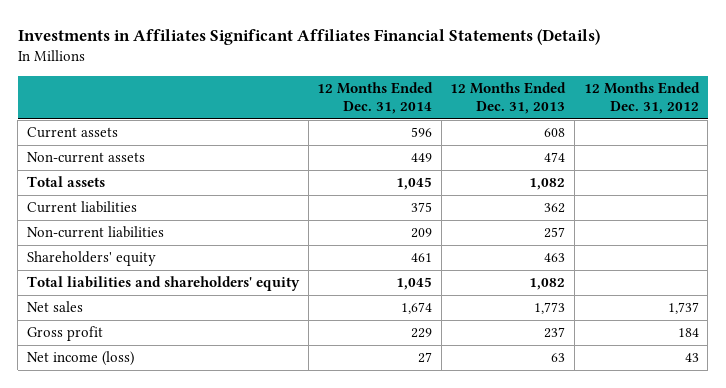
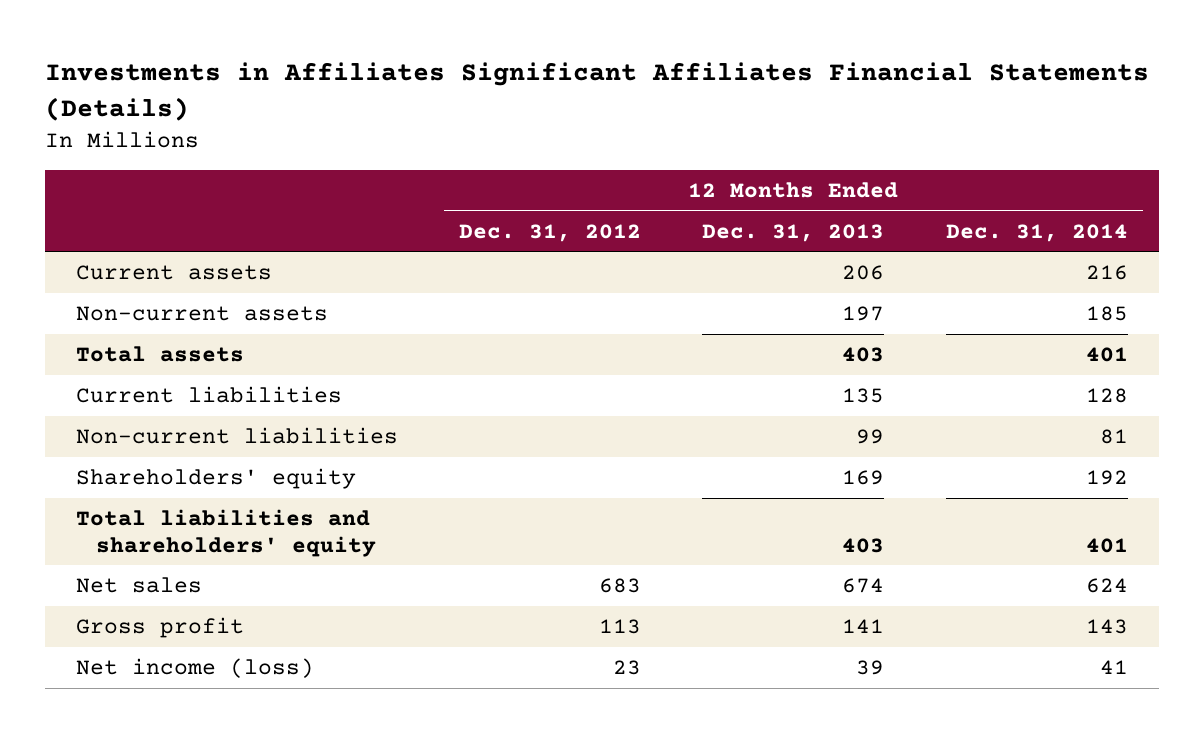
- | 12 Months Ended Dec. 31, 2014 | 12 Months Ended Dec. 31, 2013 | 12 Months Ended Dec. 31, 2012
+ | 12 Months Ended Dec. 31, 2012 | 12 Months Ended Dec. 31, 2013 | 12 Months Ended Dec. 31, 2014
- Current assets | 596 | 608 |
- Non-current assets | 449 | 474 |
- Total assets | 1,045 | 1,082 |
- Current liabilities | 375 | 362 |
- Non-current liabilities | 209 | 257 |
- Shareholders' equity | 461 | 463 |
- Total liabilities and shareholders' equity | 1,045 | 1,082 |
- Net sales | 1,674 | 1,773 | 1,737
- Gross profit | 229 | 237 | 184
- Net income (loss) | 27 | 63 | 43
+ Current assets | | 206 | 216
+ Non-current assets | | 197 | 185
+ Total assets | | 403 | 401
+ Current liabilities | | 135 | 128
+ Non-current liabilities | | 99 | 81
+ Shareholders' equity | | 169 | 192
+ Total liabilities and shareholders' equity | | 403 | 401
+ Net sales | 683 | 674 | 624
+ Gross profit | 113 | 141 | 143
+ Net income (loss) | 23 | 39 | 41

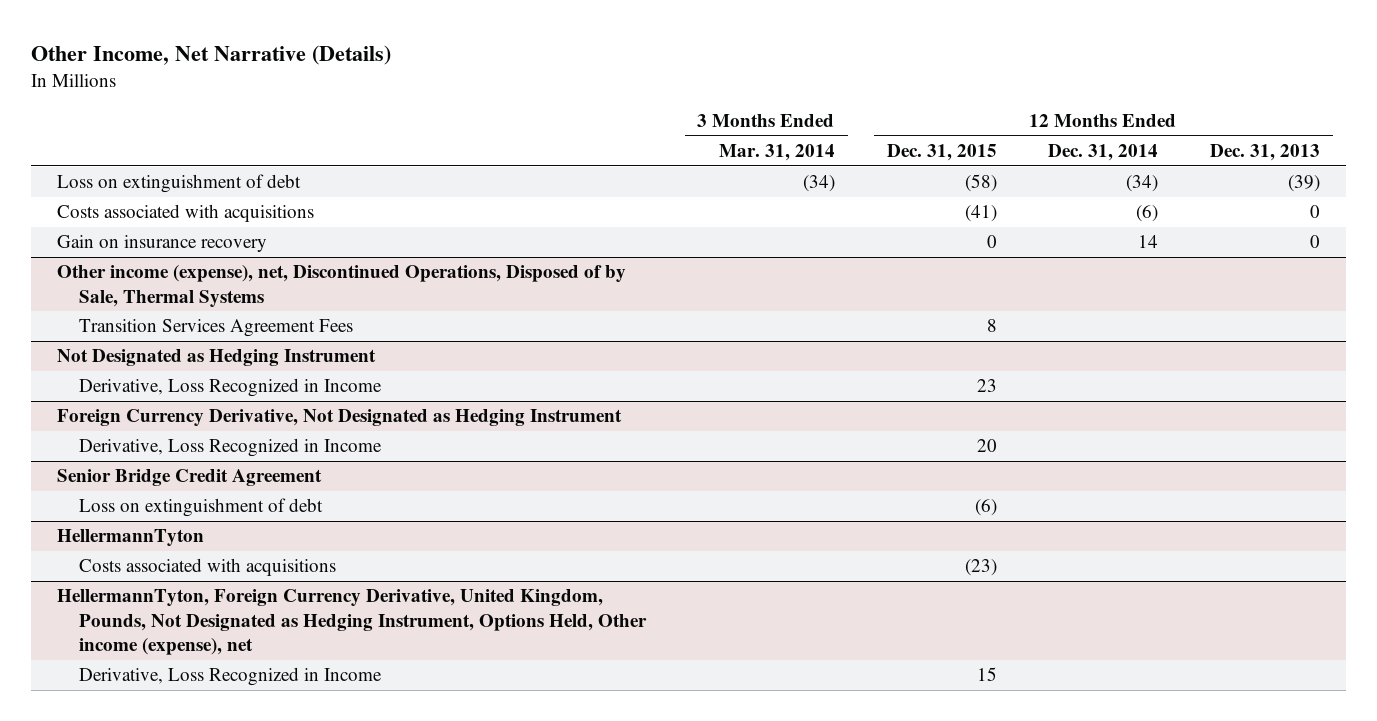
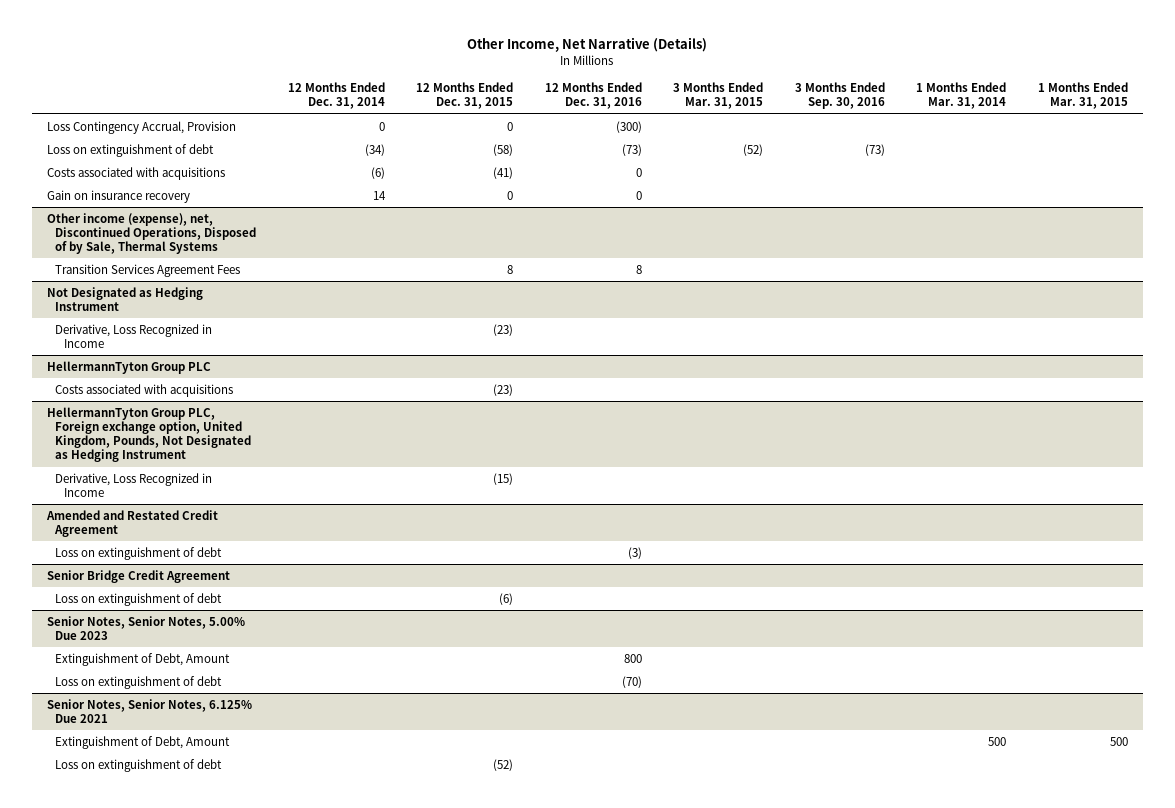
- | 3 Months Ended Mar. 31, 2014 | 12 Months Ended Dec. 31, 2015 | 12 Months Ended Dec. 31, 2014 | 12 Months Ended Dec. 31, 2013
+ | 12 Months Ended Dec. 31, 2014 | 12 Months Ended Dec. 31, 2015 | 12 Months Ended Dec. 31, 2016 | 3 Months Ended Mar. 31, 2015 | 3 Months Ended Sep. 30, 2016 | 1 Months Ended Mar. 31, 2014 | 1 Months Ended Mar. 31, 2015
+ Loss Contingency Accrual, Provision | 0 | 0 | (300) | | | |
@ Not Designated as Hedging Instrument
- Derivative, Loss Recognized in Income | | 23 | |
- Foreign Currency Derivative, Not Designated as Hedging Instrument
- Derivative, Loss Recognized in Income | | 20 | |
@ Not Designated as Hedging Instrument
+ Derivative, Loss Recognized in Income | | (23) | | | | |
+ HellermannTyton Group PLC
+ Costs associated with acquisitions | | (23) | | | | |
+ HellermannTyton Group PLC, Foreign exchange option, United Kingdom, Pounds, Not Designated as Hedging Instrument
+ Derivative, Loss Recognized in Income | | (15) | | | | |
+ Amended and Restated Credit Agreement
+ Loss on extinguishment of debt | | | (3) | | | |
- HellermannTyton
- Costs associated with acquisitions | | (23) | |
- HellermannTyton, Foreign Currency Derivative, United Kingdom, Pounds, Not Designated as Hedging Instrument, Options Held, Other income (expense), net
- Derivative, Loss Recognized in Income | | 15 | |
+ Senior Notes, Senior Notes, 5.00% Due 2023
+ Extinguishment of Debt, Amount | | | 800 | | | |
+ Loss on extinguishment of debt | | | (70) | | | |
+ Senior Notes, Senior Notes, 6.125% Due 2021
+ Extinguishment of Debt, Amount | | | | | | 500 | 500
+ Loss on extinguishment of debt | | (52) | | | | |

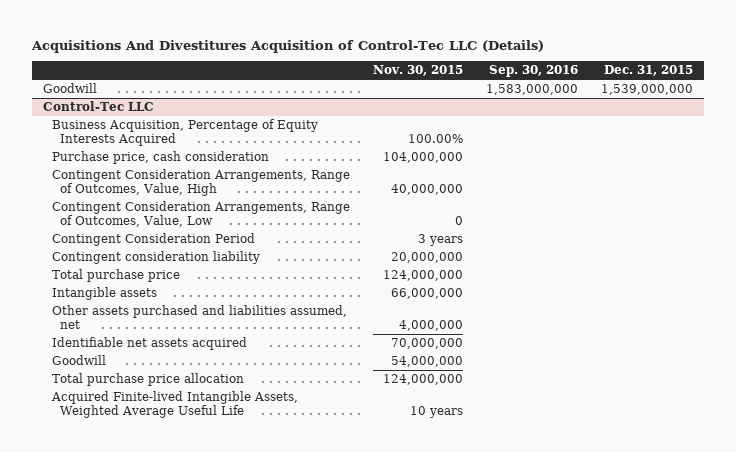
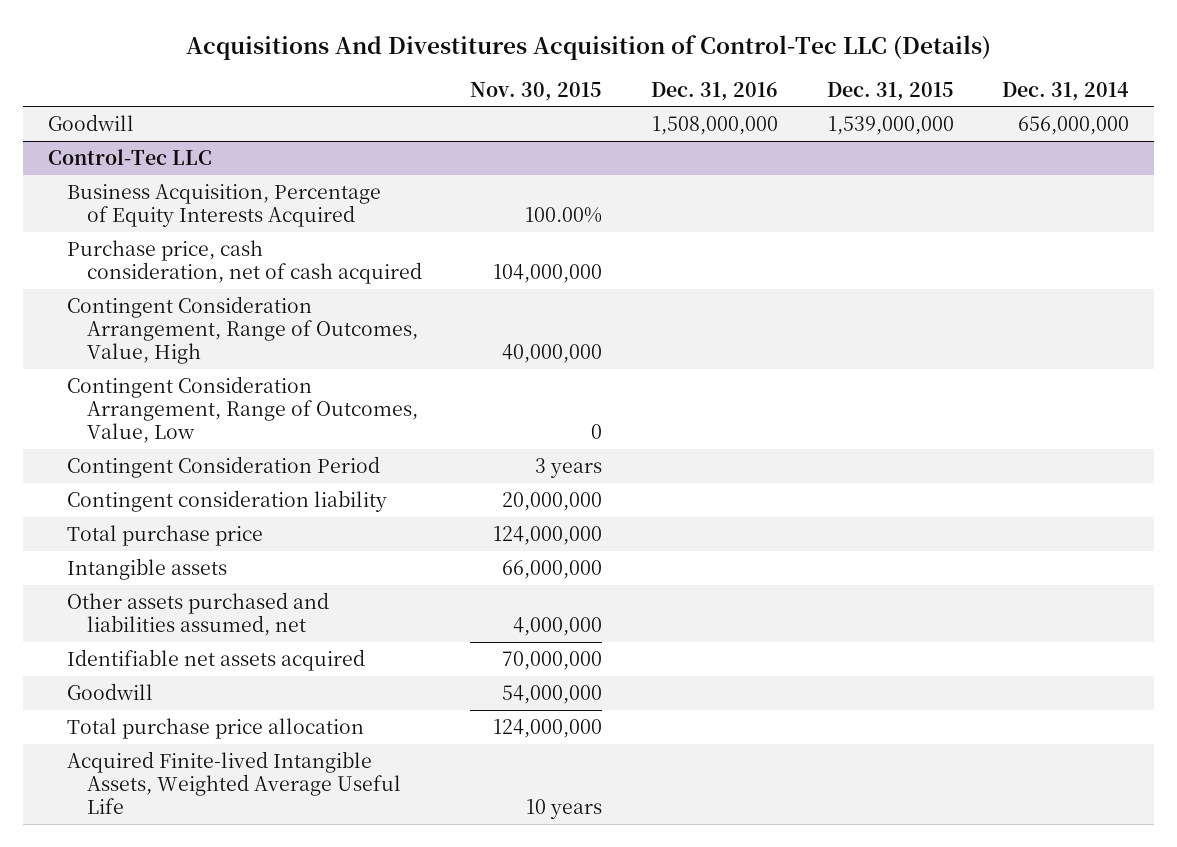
- | Nov. 30, 2015 | Sep. 30, 2016 | Dec. 31, 2015
+ | Nov. 30, 2015 | Dec. 31, 2016 | Dec. 31, 2015 | Dec. 31, 2014
@ Control-Tec LLC
- Purchase price, cash consideration | 104,000,000 | |
- Contingent Consideration Arrangements, Range of Outcomes, Value, High | 40,000,000 | |
- Contingent Consideration Arrangements, Range of Outcomes, Value, Low | 0 | |
+ Purchase price, cash consideration, net of cash acquired | 104,000,000 | | |
+ Contingent Consideration Arrangement, Range of Outcomes, Value, High | 40,000,000 | | |
+ Contingent Consideration Arrangement, Range of Outcomes, Value, Low | 0 | | |

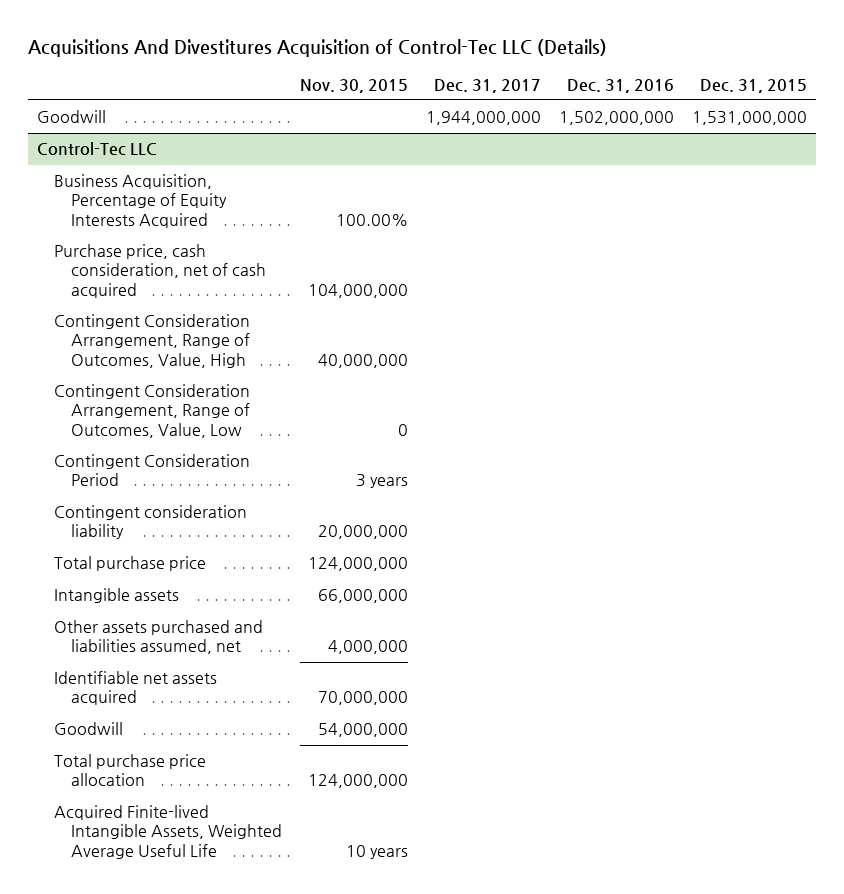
- | Nov. 30, 2015 | Dec. 31, 2016 | Dec. 31, 2015 | Dec. 31, 2014
+ | Nov. 30, 2015 | Dec. 31, 2017 | Dec. 31, 2016 | Dec. 31, 2015
- Goodwill | | 1,508,000,000 | 1,539,000,000 | 656,000,000
+ Goodwill | | 1,944,000,000 | 1,502,000,000 | 1,531,000,000

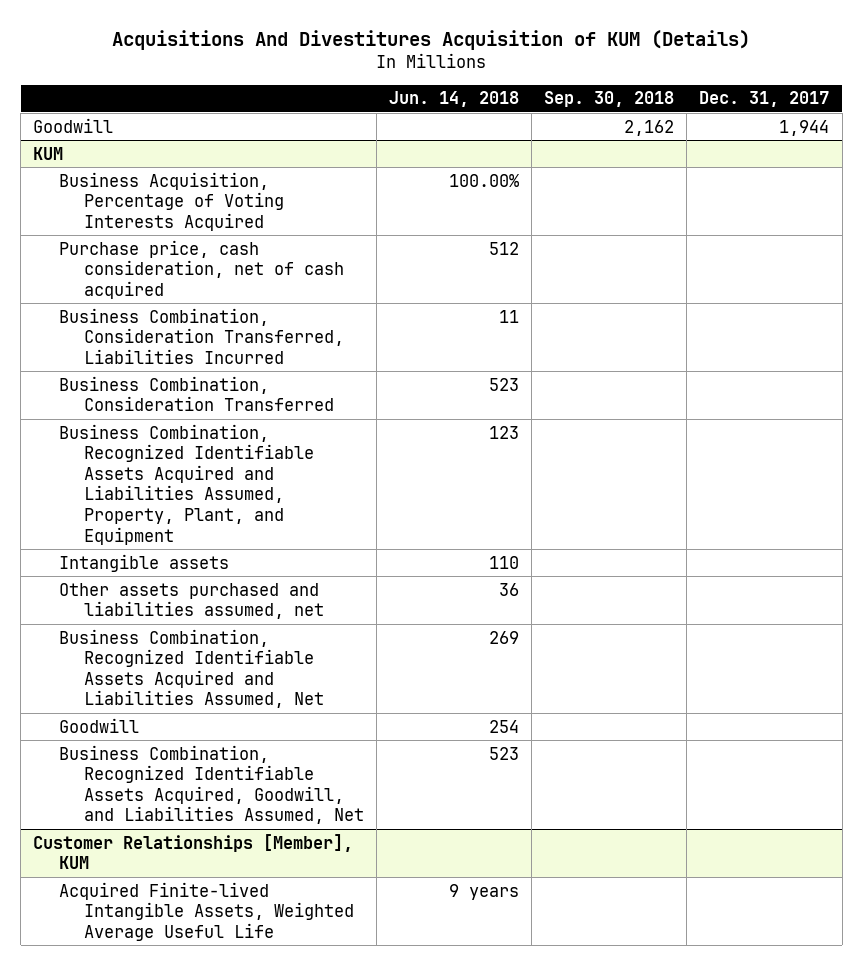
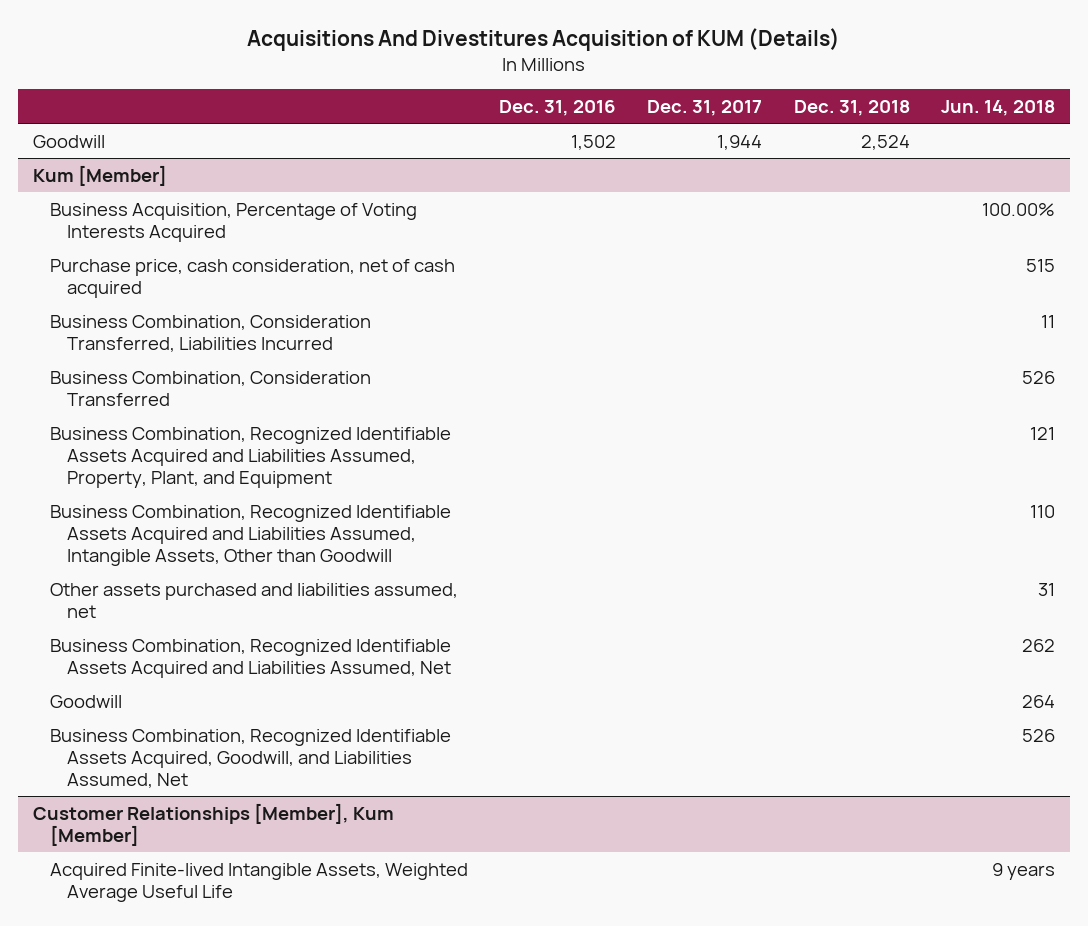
- | Jun. 14, 2018 | Sep. 30, 2018 | Dec. 31, 2017
+ | Dec. 31, 2016 | Dec. 31, 2017 | Dec. 31, 2018 | Jun. 14, 2018
- KUM
+ Kum [Member]
- Purchase price, cash consideration, net of cash acquired | 512 | |
+ Purchase price, cash consideration, net of cash acquired | | | | 515
- Business Combination, Consideration Transferred | 523 | |
- Business Combination, Recognized Identifiable Assets Acquired and Liabilities Assumed, Property, Plant, and Equipment | 123 | |
- Intangible assets | 110 | |
- Other assets purchased and liabilities assumed, net | 36 | |
- Business Combination, Recognized Identifiable Assets Acquired and Liabilities Assumed, Net | 269 | |
- Goodwill | 254 | |
- Business Combination, Recognized Identifiable Assets Acquired, Goodwill, and Liabilities Assumed, Net | 523 | |
- Customer Relationships [Member], KUM
+ Business Combination, Consideration Transferred | | | | 526
+ Business Combination, Recognized Identifiable Assets Acquired and Liabilities Assumed, Property, Plant, and Equipment | | | | 121
+ Business Combination, Recognized Identifiable Assets Acquired and Liabilities Assumed, Intangible Assets, Other than Goodwill | | | | 110
+ Other assets purchased and liabilities assumed, net | | | | 31
+ Business Combination, Recognized Identifiable Assets Acquired and Liabilities Assumed, Net | | | | 262
+ Goodwill | | | | 264
+ Business Combination, Recognized Identifiable Assets Acquired, Goodwill, and Liabilities Assumed, Net | | | | 526
+ Customer Relationships [Member], Kum [Member]

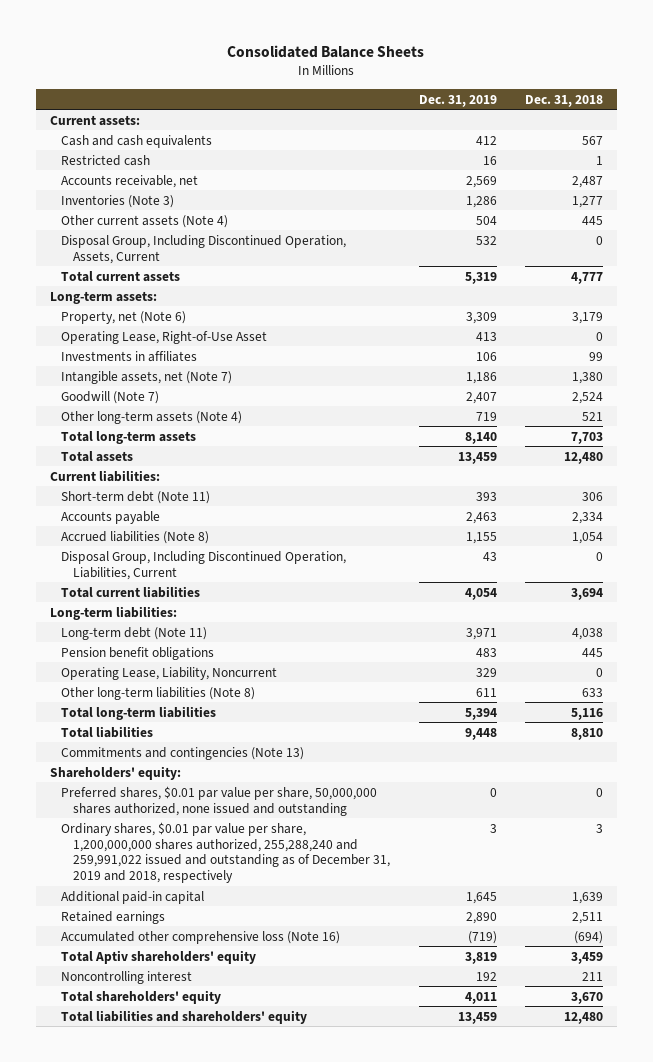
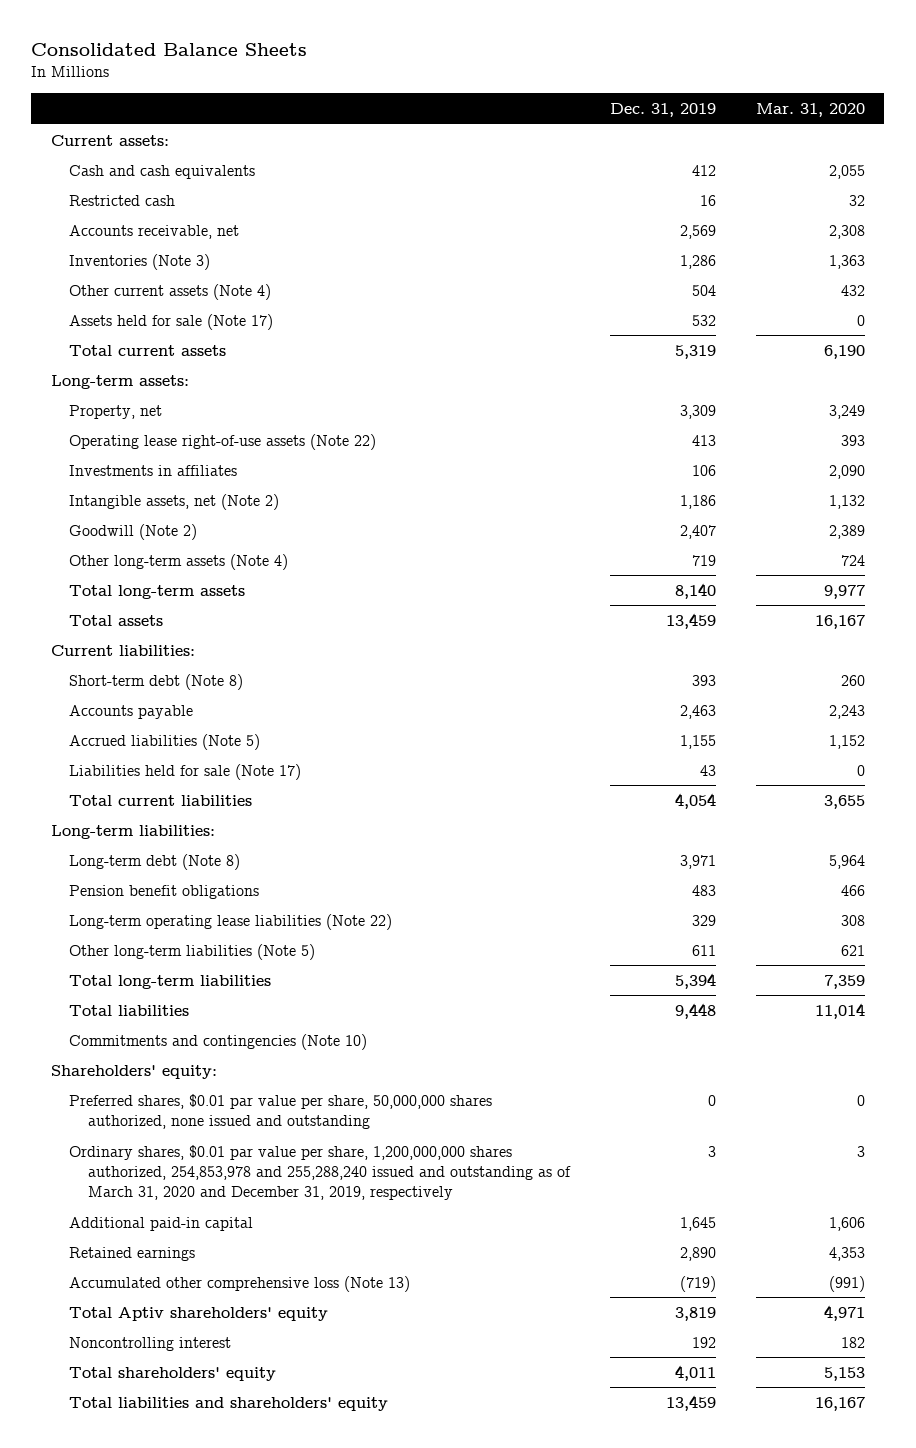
- | Dec. 31, 2019 | Dec. 31, 2018
+ | Dec. 31, 2019 | Mar. 31, 2020
- Disposal Group, Including Discontinued Operation, Assets, Current | 532 | 0
+ Assets held for sale (Note 17) | 532 | 0
- Property, net (Note 6) | 3,309 | 3,179
- Operating Lease, Right-of-Use Asset | 413 | 0
+ Property, net | 3,309 | 3,249
+ Operating lease right-of-use assets (Note 22) | 413 | 393
- Intangible assets, net (Note 7) | 1,186 | 1,380
- Goodwill (Note 7) | 2,407 | 2,524
+ Intangible assets, net (Note 2) | 1,186 | 1,132
+ Goodwill (Note 2) | 2,407 | 2,389
- Short-term debt (Note 11) | 393 | 306
+ Short-term debt (Note 8) | 393 | 260
- Accrued liabilities (Note 8) | 1,155 | 1,054
- Disposal Group, Including Discontinued Operation, Liabilities, Current | 43 | 0
+ Accrued liabilities (Note 5) | 1,155 | 1,152
+ Liabilities held for sale (Note 17) | 43 | 0
- Long-term debt (Note 11) | 3,971 | 4,038
+ Long-term debt (Note 8) | 3,971 | 5,964
- Operating Lease, Liability, Noncurrent | 329 | 0
- Other long-term liabilities (Note 8) | 611 | 633
+ Long-term operating lease liabilities (Note 22) | 329 | 308
+ Other long-term liabilities (Note 5) | 611 | 621
- Commitments and contingencies (Note 13)
+ Commitments and contingencies (Note 10)
- Ordinary shares, $0.01 par value per share, 1,200,000,000 shares authorized, 255,288,240 and 259,991,022 issued and outstanding as of December 31, 2019 and 2018, respectively | 3 | 3
+ Ordinary shares, $0.01 par value per share, 1,200,000,000 shares authorized, 254,853,978 and 255,288,240 issued and outstanding as of March 31, 2020 and December 31, 2019, respectively | 3 | 3
- Accumulated other comprehensive loss (Note 16) | (719) | (694)
+ Accumulated other comprehensive loss (Note 13) | (719) | (991)

